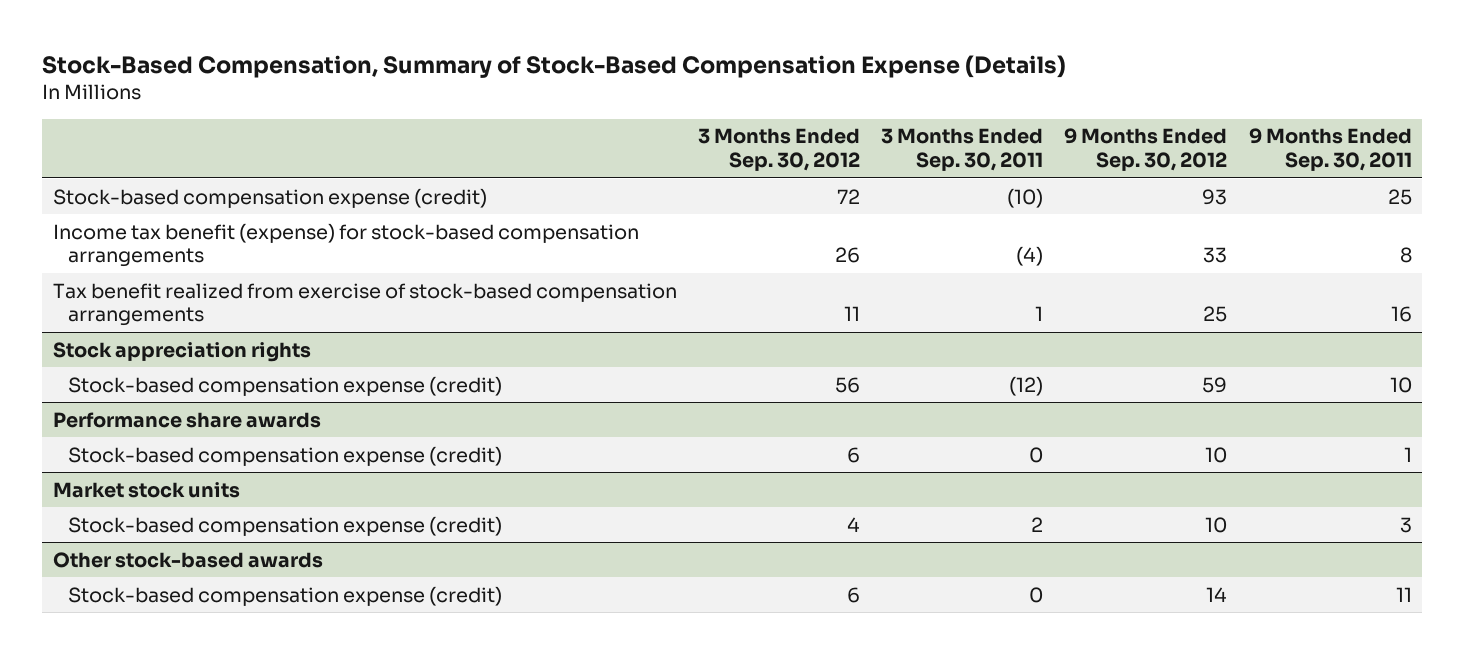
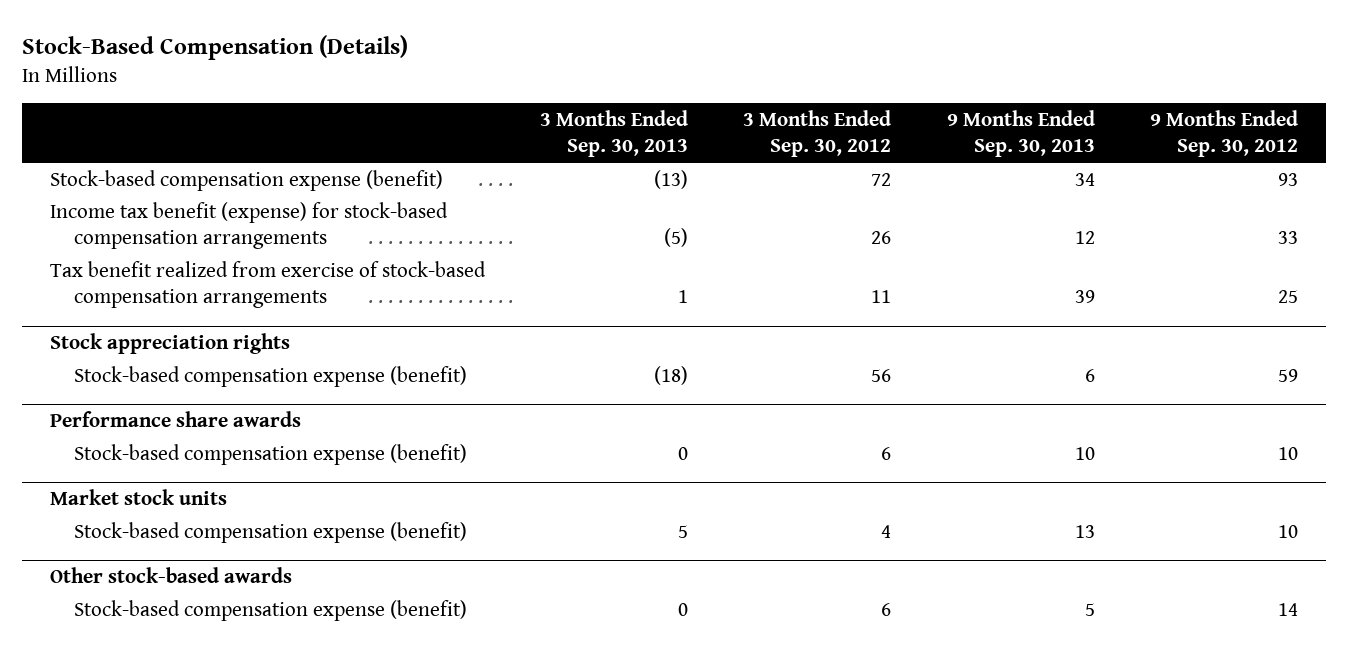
- Stock-Based Compensation, Summary of Stock-Based Compensation Expense (Details)
+ Stock-Based Compensation (Details)
- | 3 Months Ended Sep. 30, 2012 | 3 Months Ended Sep. 30, 2011 | 9 Months Ended Sep. 30, 2012 | 9 Months Ended Sep. 30, 2011
+ | 3 Months Ended Sep. 30, 2013 | 3 Months Ended Sep. 30, 2012 | 9 Months Ended Sep. 30, 2013 | 9 Months Ended Sep. 30, 2012
- Stock-based compensation expense (credit) | 72 | (10) | 93 | 25
+ Stock-based compensation expense (benefit) | (13) | 72 | 34 | 93
@ Stock appreciation rights
- Stock-based compensation expense (credit) | 56 | (12) | 59 | 10
+ Stock-based compensation expense (benefit) | (18) | 56 | 6 | 59
@ Performance share awards
- Stock-based compensation expense (credit) | 6 | 0 | 10 | 1
+ Stock-based compensation expense (benefit) | 0 | 6 | 10 | 10
@ Market stock units
- Stock-based compensation expense (credit) | 4 | 2 | 10 | 3
+ Stock-based compensation expense (benefit) | 5 | 4 | 13 | 10
@ Other stock-based awards
- Stock-based compensation expense (credit) | 6 | 0 | 14 | 11
+ Stock-based compensation expense (benefit) | 0 | 6 | 5 | 14

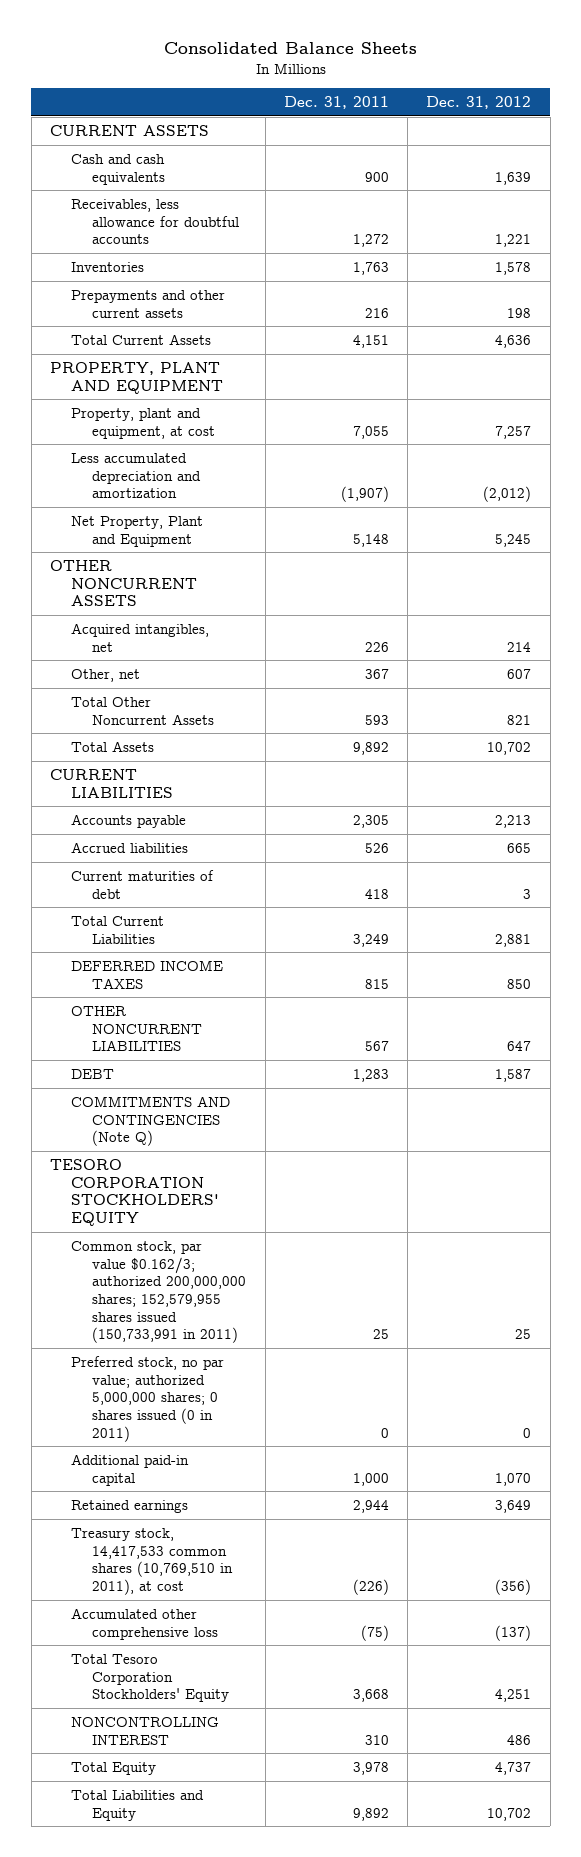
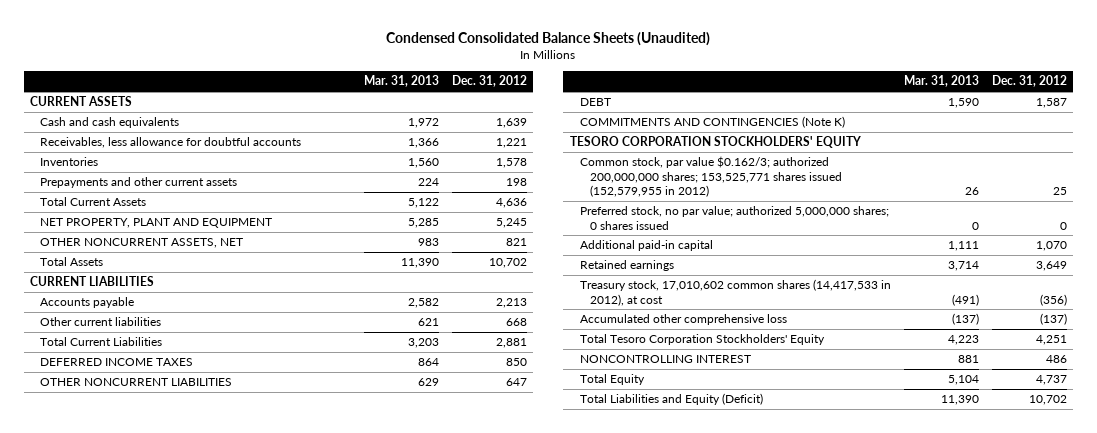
- Consolidated Balance Sheets
+ Condensed Consolidated Balance Sheets (Unaudited)
- | Dec. 31, 2011 | Dec. 31, 2012
+ | Mar. 31, 2013 | Dec. 31, 2012
- PROPERTY, PLANT AND EQUIPMENT
- Property, plant and equipment, at cost | 7,055 | 7,257
- Less accumulated depreciation and amortization | (1,907) | (2,012)
- Net Property, Plant and Equipment | 5,148 | 5,245
- OTHER NONCURRENT ASSETS
- Acquired intangibles, net | 226 | 214
- Other, net | 367 | 607
- Total Other Noncurrent Assets | 593 | 821
+ NET PROPERTY, PLANT AND EQUIPMENT | 5,285 | 5,245
+ OTHER NONCURRENT ASSETS, NET | 983 | 821
- Accrued liabilities | 526 | 665
- Current maturities of debt | 418 | 3
+ Other current liabilities | 621 | 668
- COMMITMENTS AND CONTINGENCIES (Note Q)
+ COMMITMENTS AND CONTINGENCIES (Note K)
- Common stock, par value $0.162/3; authorized 200,000,000 shares; 152,579,955 shares issued (150,733,991 in 2011) | 25 | 25
- Preferred stock, no par value; authorized 5,000,000 shares; 0 shares issued (0 in 2011) | 0 | 0
+ Common stock, par value $0.162/3; authorized 200,000,000 shares; 153,525,771 shares issued (152,579,955 in 2012) | 26 | 25
+ Preferred stock, no par value; authorized 5,000,000 shares; 0 shares issued | 0 | 0
- Treasury stock, 14,417,533 common shares (10,769,510 in 2011), at cost | (226) | (356)
+ Treasury stock, 17,010,602 common shares (14,417,533 in 2012), at cost | (491) | (356)
- Total Liabilities and Equity | 9,892 | 10,702
+ Total Liabilities and Equity (Deficit) | 11,390 | 10,702

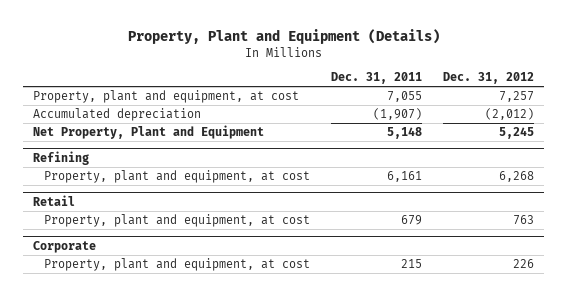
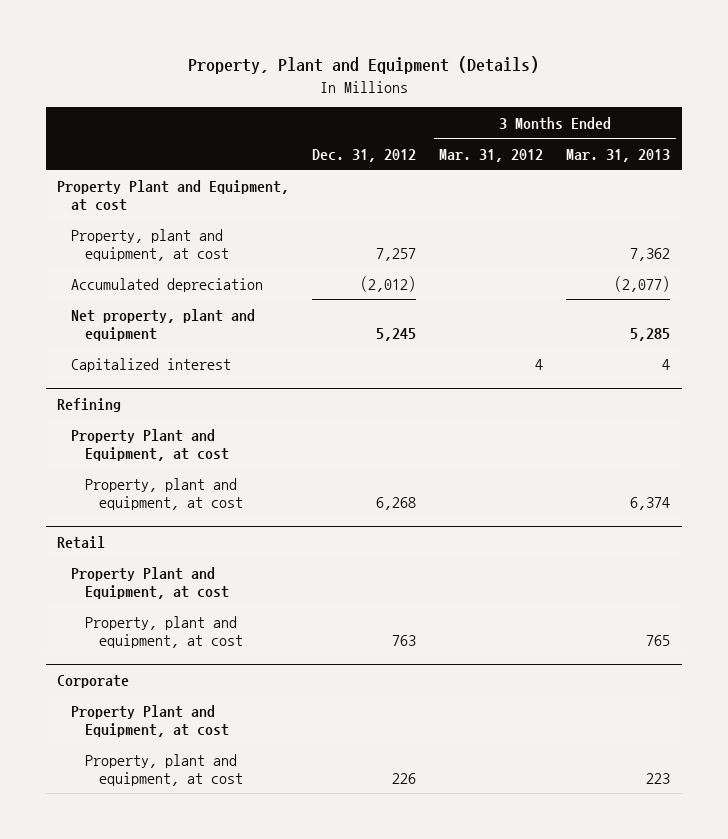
- | Dec. 31, 2011 | Dec. 31, 2012
+ | Dec. 31, 2012 | 3 Months Ended Mar. 31, 2012 | 3 Months Ended Mar. 31, 2013
+ Property Plant and Equipment, at cost
- Net Property, Plant and Equipment | 5,148 | 5,245
+ Net property, plant and equipment | 5,245 | | 5,285
+ Capitalized interest | | 4 | 4
@ Refining
+ Property Plant and Equipment, at cost
@ Retail
+ Property Plant and Equipment, at cost
@ Corporate
+ Property Plant and Equipment, at cost

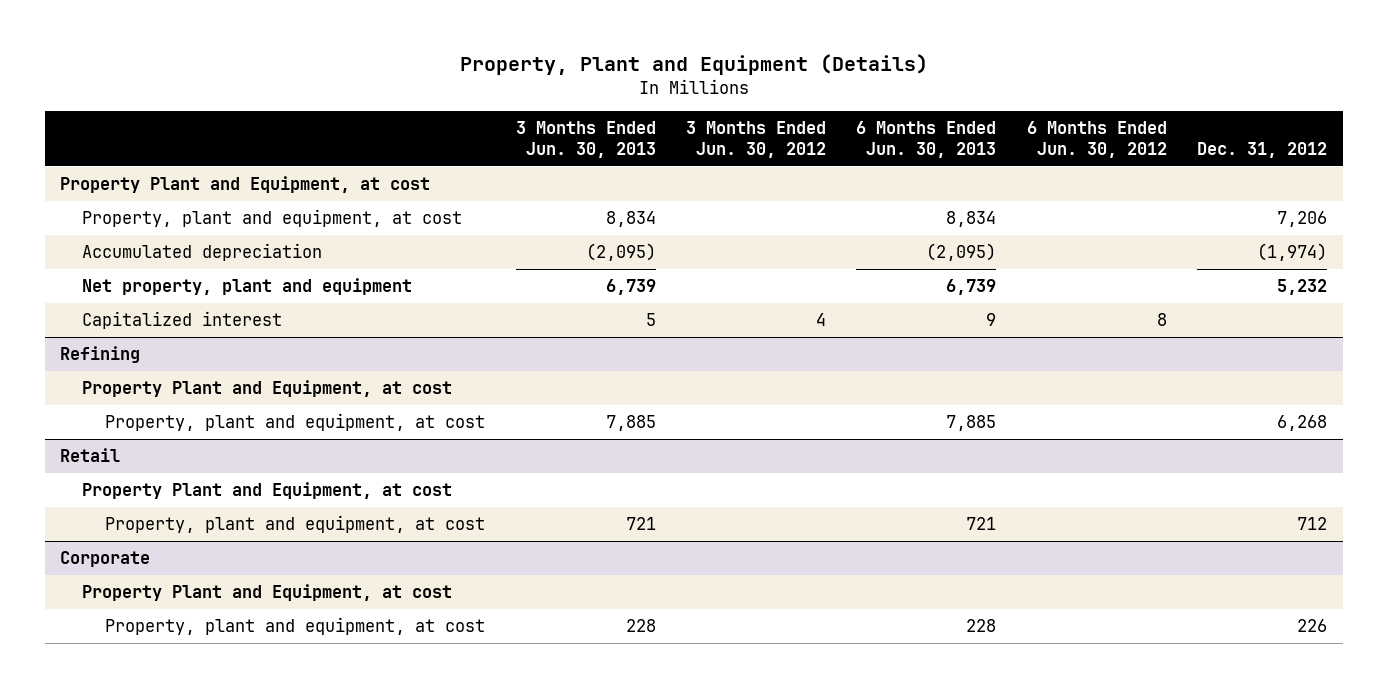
- | Dec. 31, 2012 | 3 Months Ended Mar. 31, 2012 | 3 Months Ended Mar. 31, 2013
+ | 3 Months Ended Jun. 30, 2013 | 3 Months Ended Jun. 30, 2012 | 6 Months Ended Jun. 30, 2013 | 6 Months Ended Jun. 30, 2012 | Dec. 31, 2012
- Property, plant and equipment, at cost | 7,257 | | 7,362
- Accumulated depreciation | (2,012) | | (2,077)
- Net property, plant and equipment | 5,245 | | 5,285
+ Property, plant and equipment, at cost | 8,834 | | 8,834 | | 7,206
+ Accumulated depreciation | (2,095) | | (2,095) | | (1,974)
+ Net property, plant and equipment | 6,739 | | 6,739 | | 5,232
@ Retail
- Property, plant and equipment, at cost | 763 | | 765
+ Property, plant and equipment, at cost | 721 | | 721 | | 712

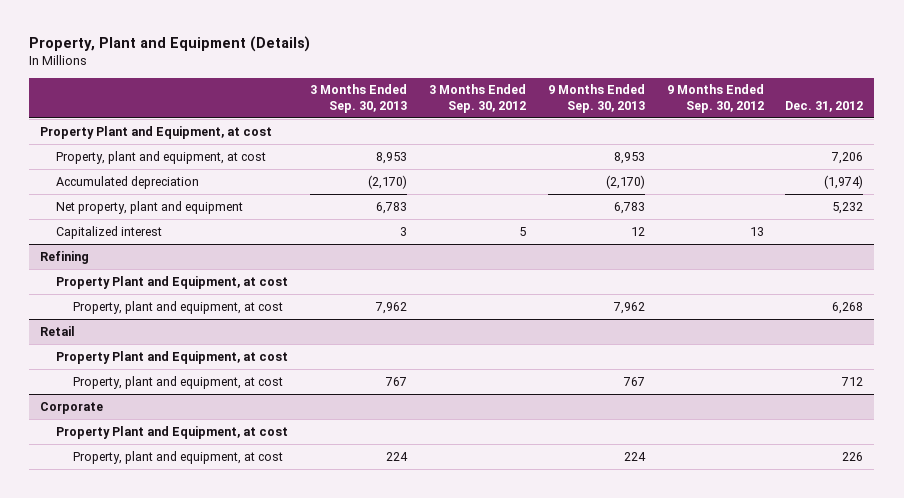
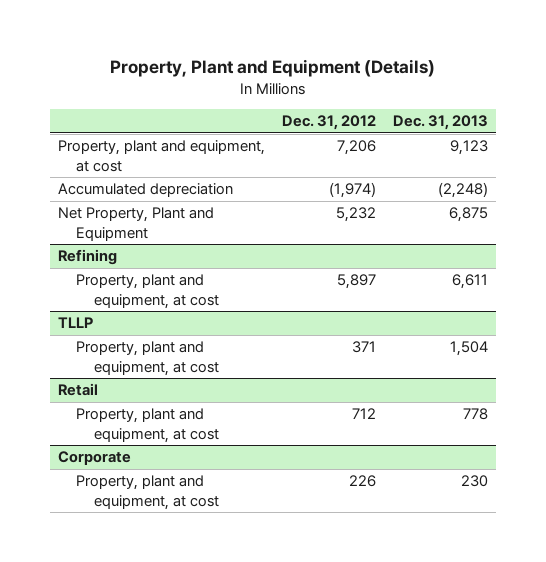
- | 3 Months Ended Sep. 30, 2013 | 3 Months Ended Sep. 30, 2012 | 9 Months Ended Sep. 30, 2013 | 9 Months Ended Sep. 30, 2012 | Dec. 31, 2012
+ | Dec. 31, 2012 | Dec. 31, 2013
- Property Plant and Equipment, at cost
- Net property, plant and equipment | 6,783 | | 6,783 | | 5,232
- Capitalized interest | 3 | 5 | 12 | 13 |
+ Net Property, Plant and Equipment | 5,232 | 6,875
@ Refining
- Property Plant and Equipment, at cost
- Property, plant and equipment, at cost | 7,962 | | 7,962 | | 6,268
+ Property, plant and equipment, at cost | 5,897 | 6,611
+ TLLP
+ Property, plant and equipment, at cost | 371 | 1,504
@ Retail
- Property Plant and Equipment, at cost
@ Corporate
- Property Plant and Equipment, at cost

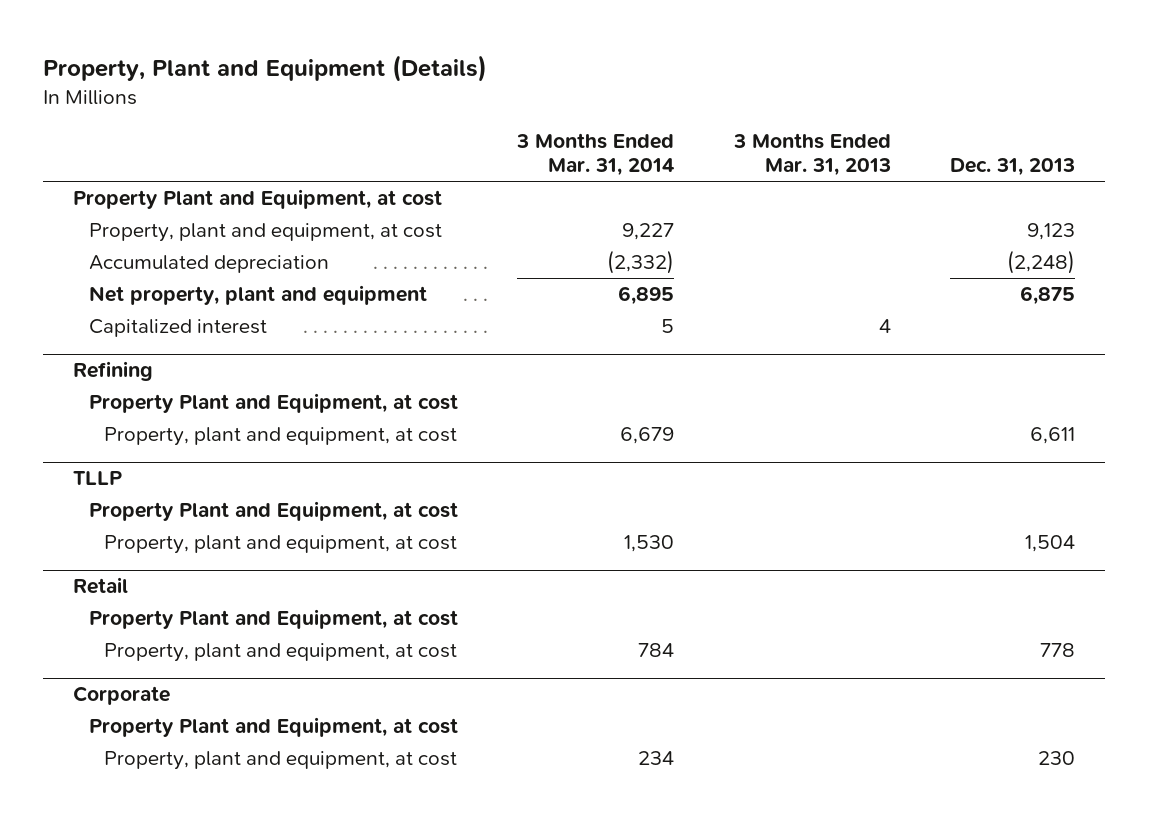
- | Dec. 31, 2012 | Dec. 31, 2013
+ | 3 Months Ended Mar. 31, 2014 | 3 Months Ended Mar. 31, 2013 | Dec. 31, 2013
+ Property Plant and Equipment, at cost
- Net Property, Plant and Equipment | 5,232 | 6,875
+ Net property, plant and equipment | 6,895 | | 6,875
+ Capitalized interest | 5 | 4 |
@ Refining
+ Property Plant and Equipment, at cost
@ TLLP
+ Property Plant and Equipment, at cost
@ Retail
+ Property Plant and Equipment, at cost
@ Corporate
+ Property Plant and Equipment, at cost

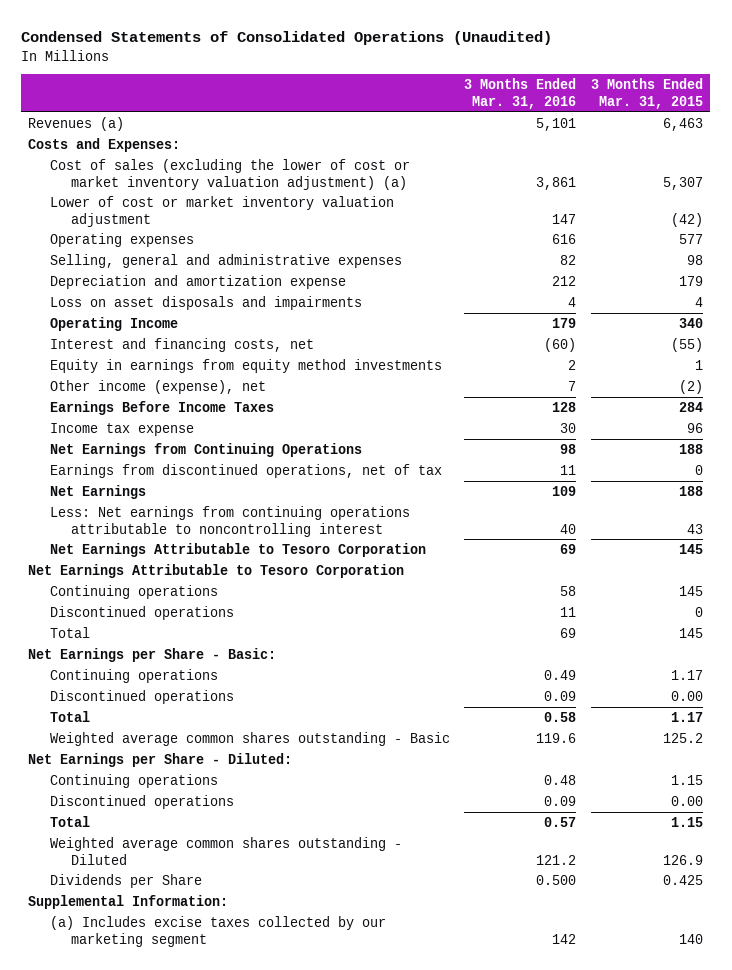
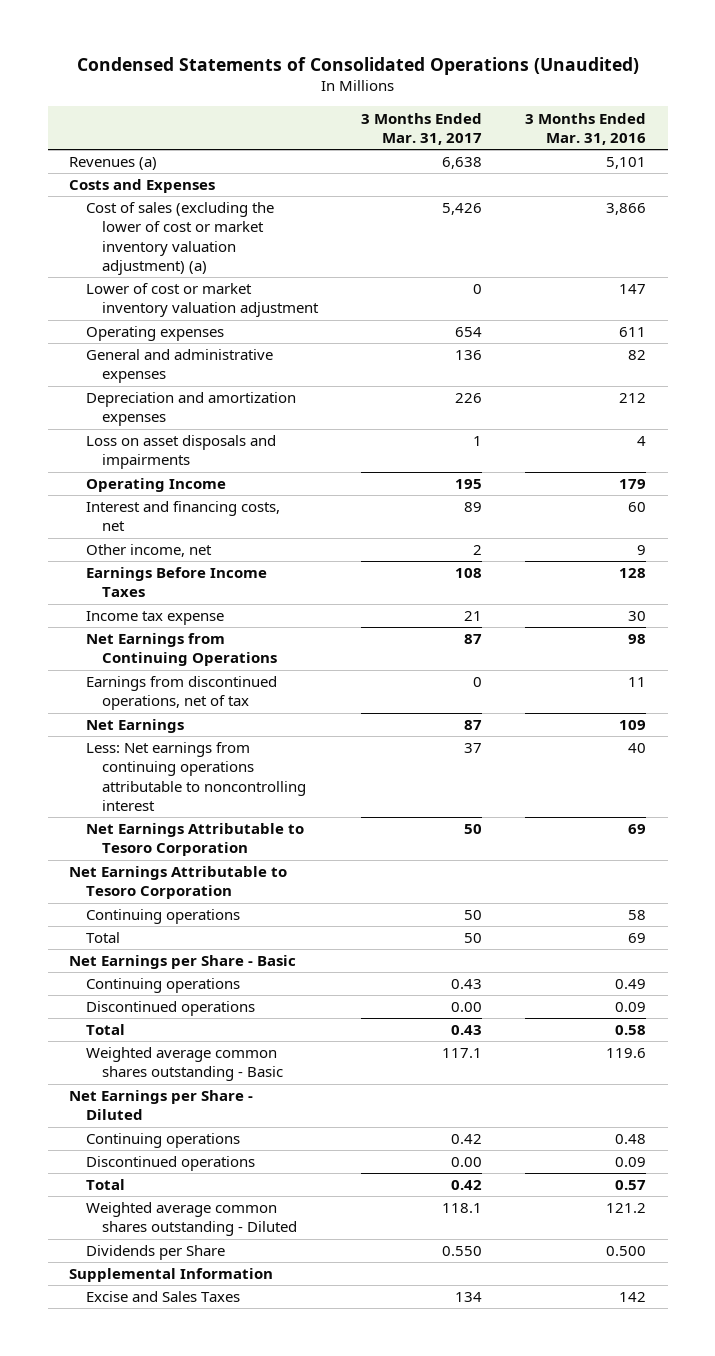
- | 3 Months Ended Mar. 31, 2016 | 3 Months Ended Mar. 31, 2015
+ | 3 Months Ended Mar. 31, 2017 | 3 Months Ended Mar. 31, 2016
- Costs and Expenses:
- Cost of sales (excluding the lower of cost or market inventory valuation adjustment) (a) | 3,861 | 5,307
+ Costs and Expenses
+ Cost of sales (excluding the lower of cost or market inventory valuation adjustment) (a) | 5,426 | 3,866
- Operating expenses | 616 | 577
- Selling, general and administrative expenses | 82 | 98
- Depreciation and amortization expense | 212 | 179
+ Operating expenses | 654 | 611
+ General and administrative expenses | 136 | 82
+ Depreciation and amortization expenses | 226 | 212
- Interest and financing costs, net | (60) | (55)
- Equity in earnings from equity method investments | 2 | 1
- Other income (expense), net | 7 | (2)
+ Interest and financing costs, net | 89 | 60
+ Other income, net | 2 | 9
- Discontinued operations | 11 | 0
- Net Earnings per Share - Basic:
+ Net Earnings per Share - Basic
- Net Earnings per Share - Diluted:
+ Net Earnings per Share - Diluted
- Supplemental Information:
- (a) Includes excise taxes collected by our marketing segment | 142 | 140
+ Supplemental Information
+ Excise and Sales Taxes | 134 | 142

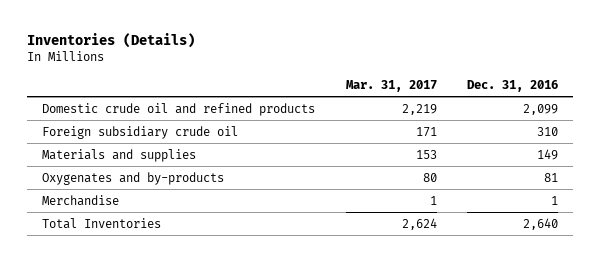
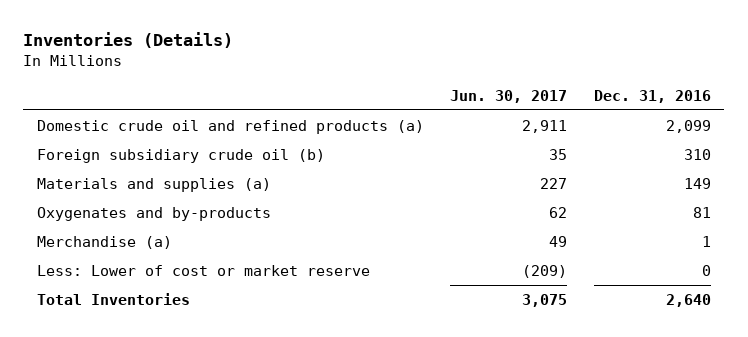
- | Mar. 31, 2017 | Dec. 31, 2016
+ | Jun. 30, 2017 | Dec. 31, 2016
- Domestic crude oil and refined products | 2,219 | 2,099
- Foreign subsidiary crude oil | 171 | 310
- Materials and supplies | 153 | 149
+ Domestic crude oil and refined products (a) | 2,911 | 2,099
+ Foreign subsidiary crude oil (b) | 35 | 310
+ Materials and supplies (a) | 227 | 149
- Merchandise | 1 | 1
+ Merchandise (a) | 49 | 1
+ Less: Lower of cost or market reserve | (209) | 0

